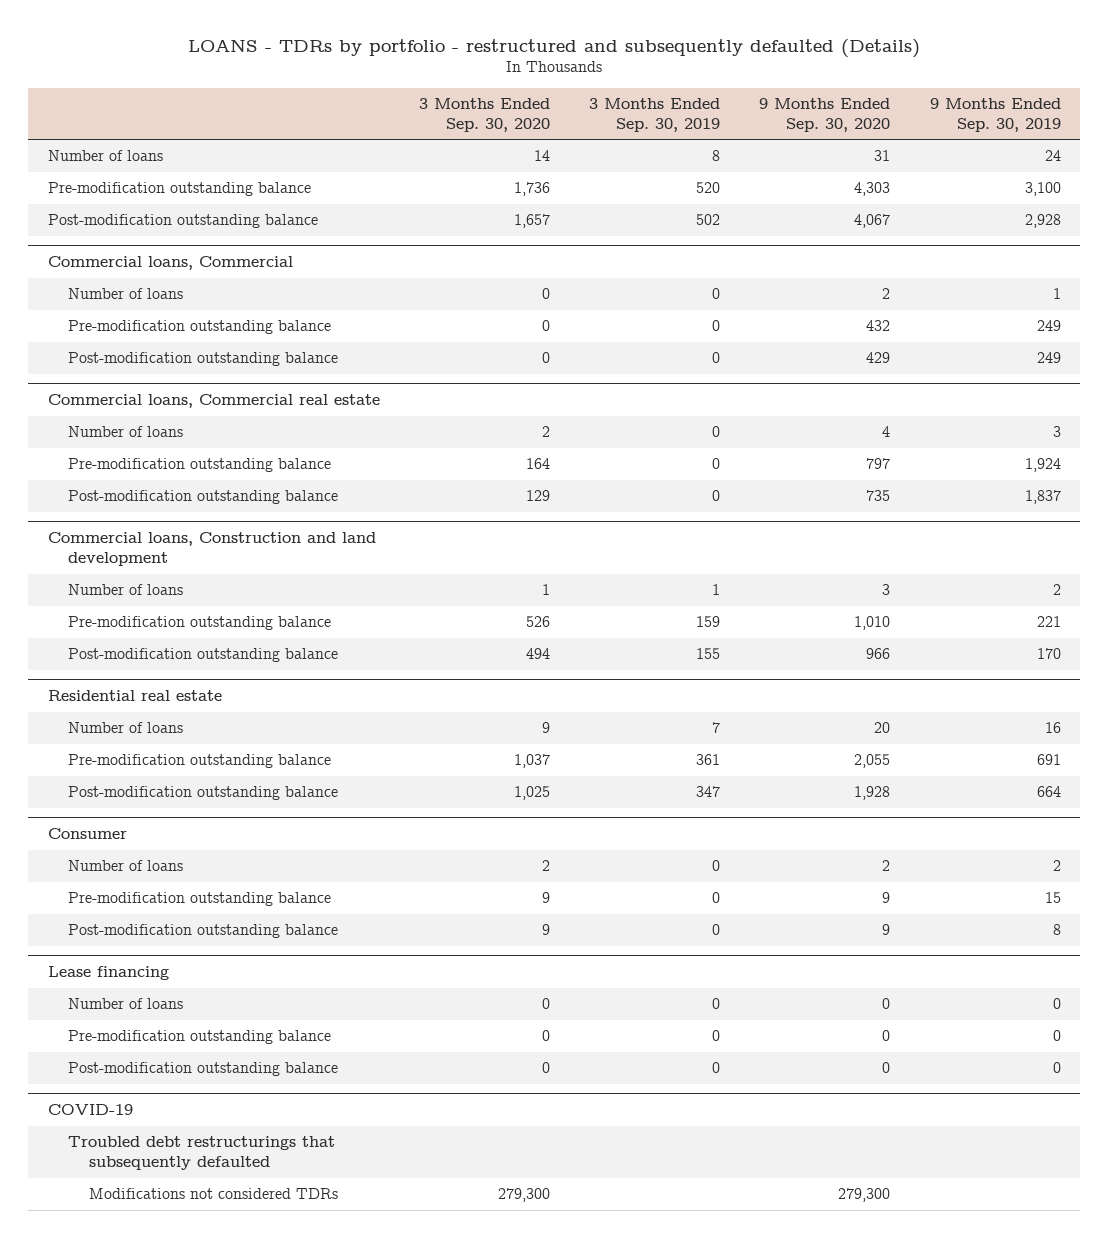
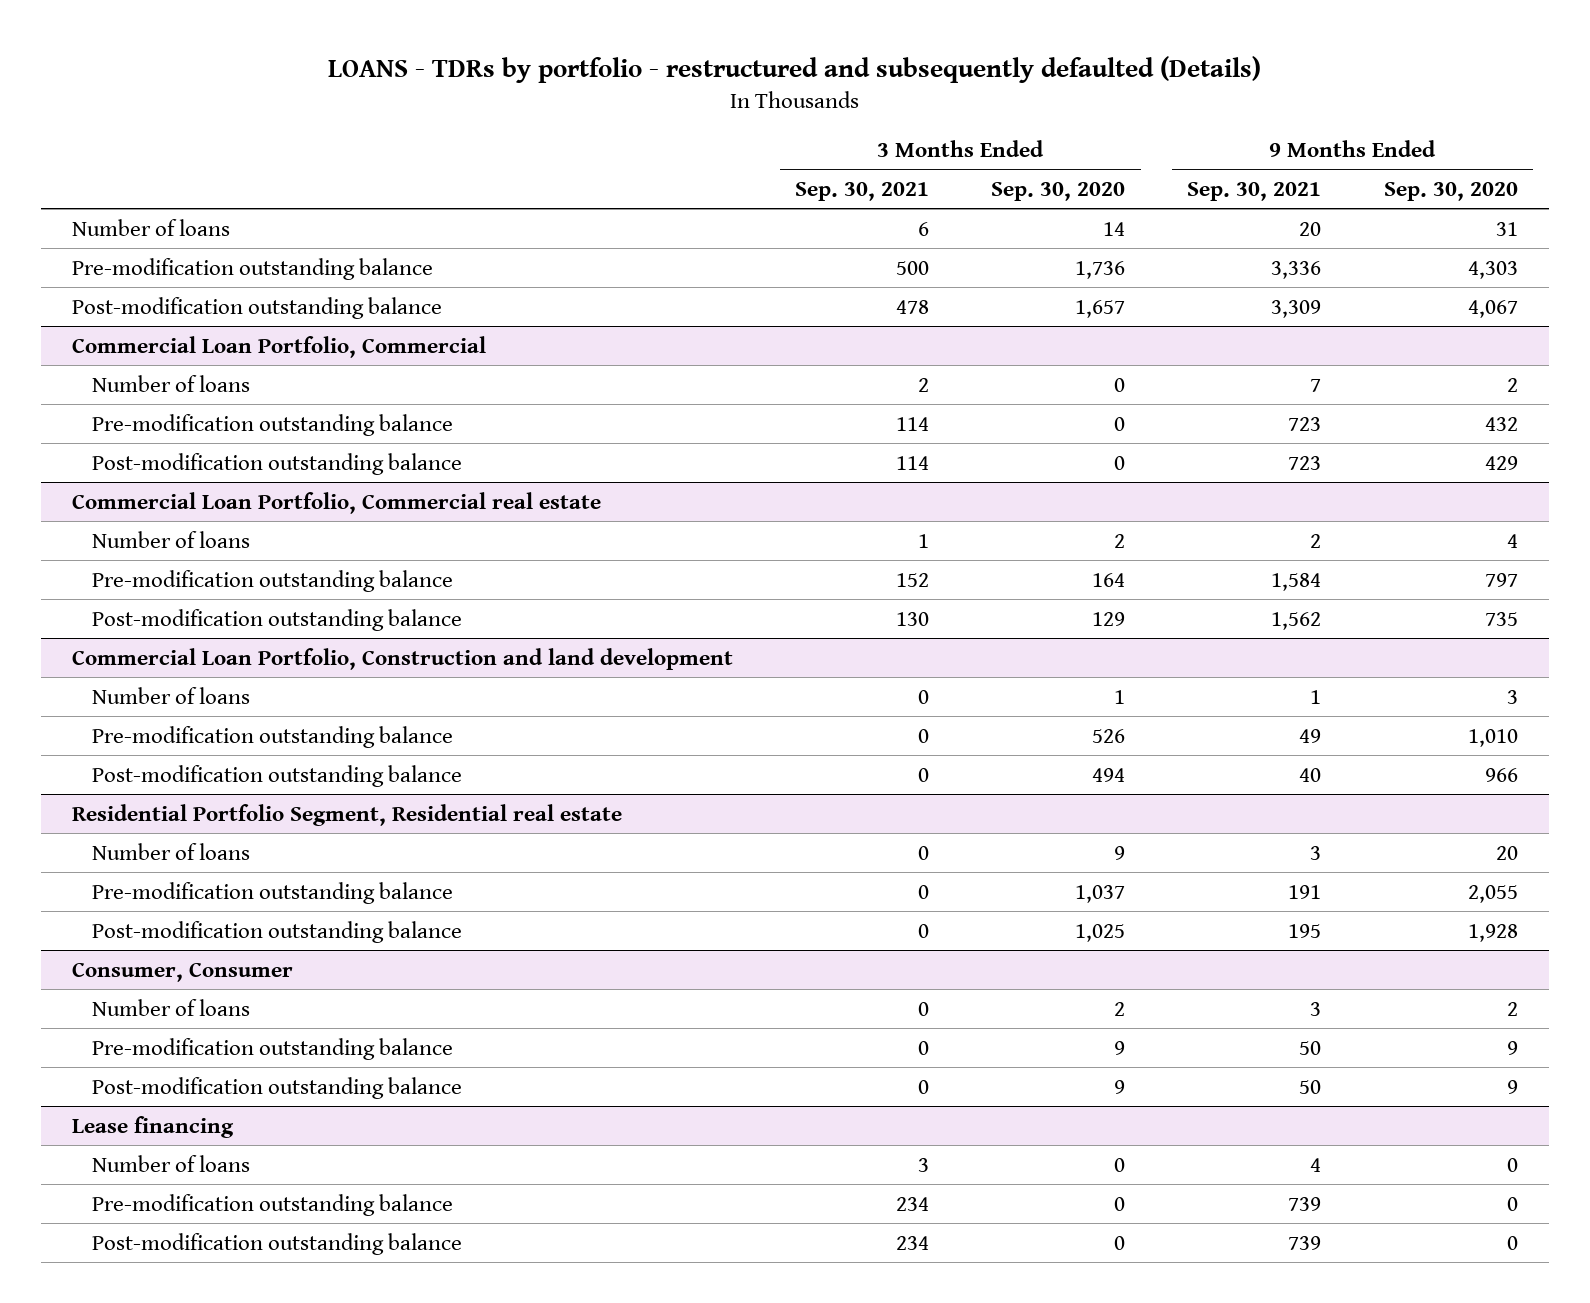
- | 3 Months Ended Sep. 30, 2020 | 3 Months Ended Sep. 30, 2019 | 9 Months Ended Sep. 30, 2020 | 9 Months Ended Sep. 30, 2019
+ | 3 Months Ended Sep. 30, 2021 | 3 Months Ended Sep. 30, 2020 | 9 Months Ended Sep. 30, 2021 | 9 Months Ended Sep. 30, 2020
- Commercial loans, Commercial
+ Commercial Loan Portfolio, Commercial
- Commercial loans, Commercial real estate
+ Commercial Loan Portfolio, Commercial real estate
- Commercial loans, Construction and land development
+ Commercial Loan Portfolio, Construction and land development
- Residential real estate
+ Residential Portfolio Segment, Residential real estate
- Consumer
+ Consumer, Consumer
- COVID-19
- Troubled debt restructurings that subsequently defaulted
- Modifications not considered TDRs | 279,300 | | 279,300 |

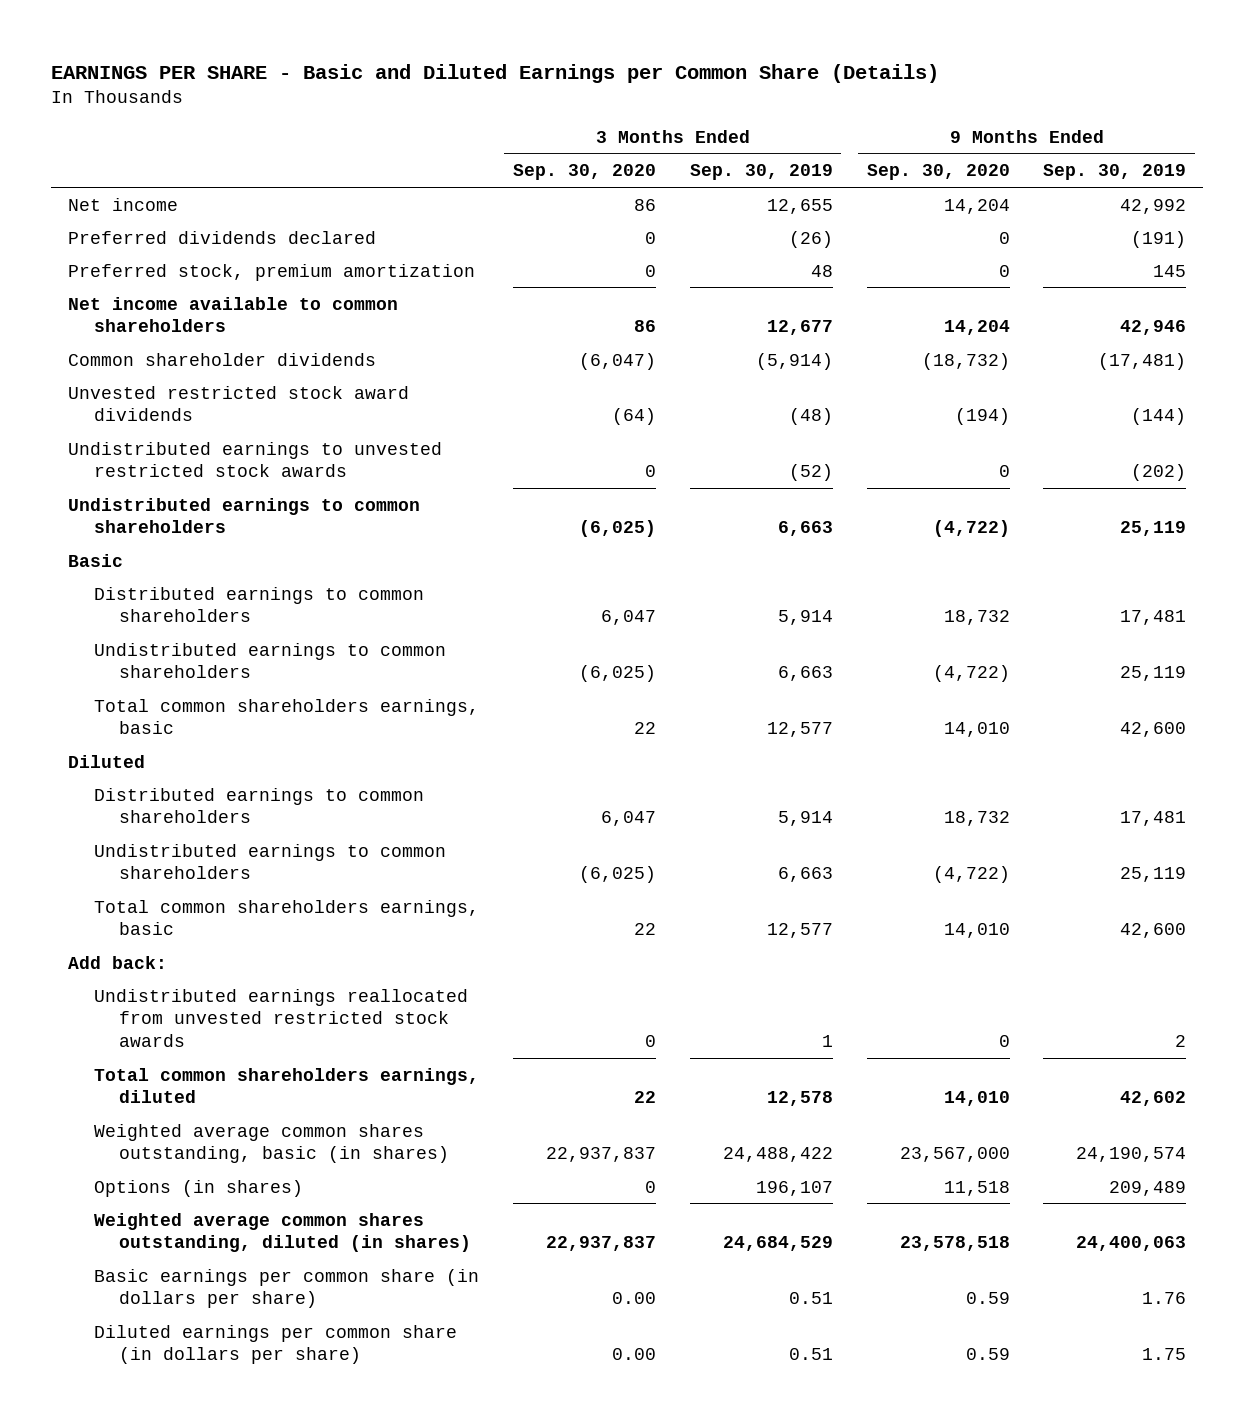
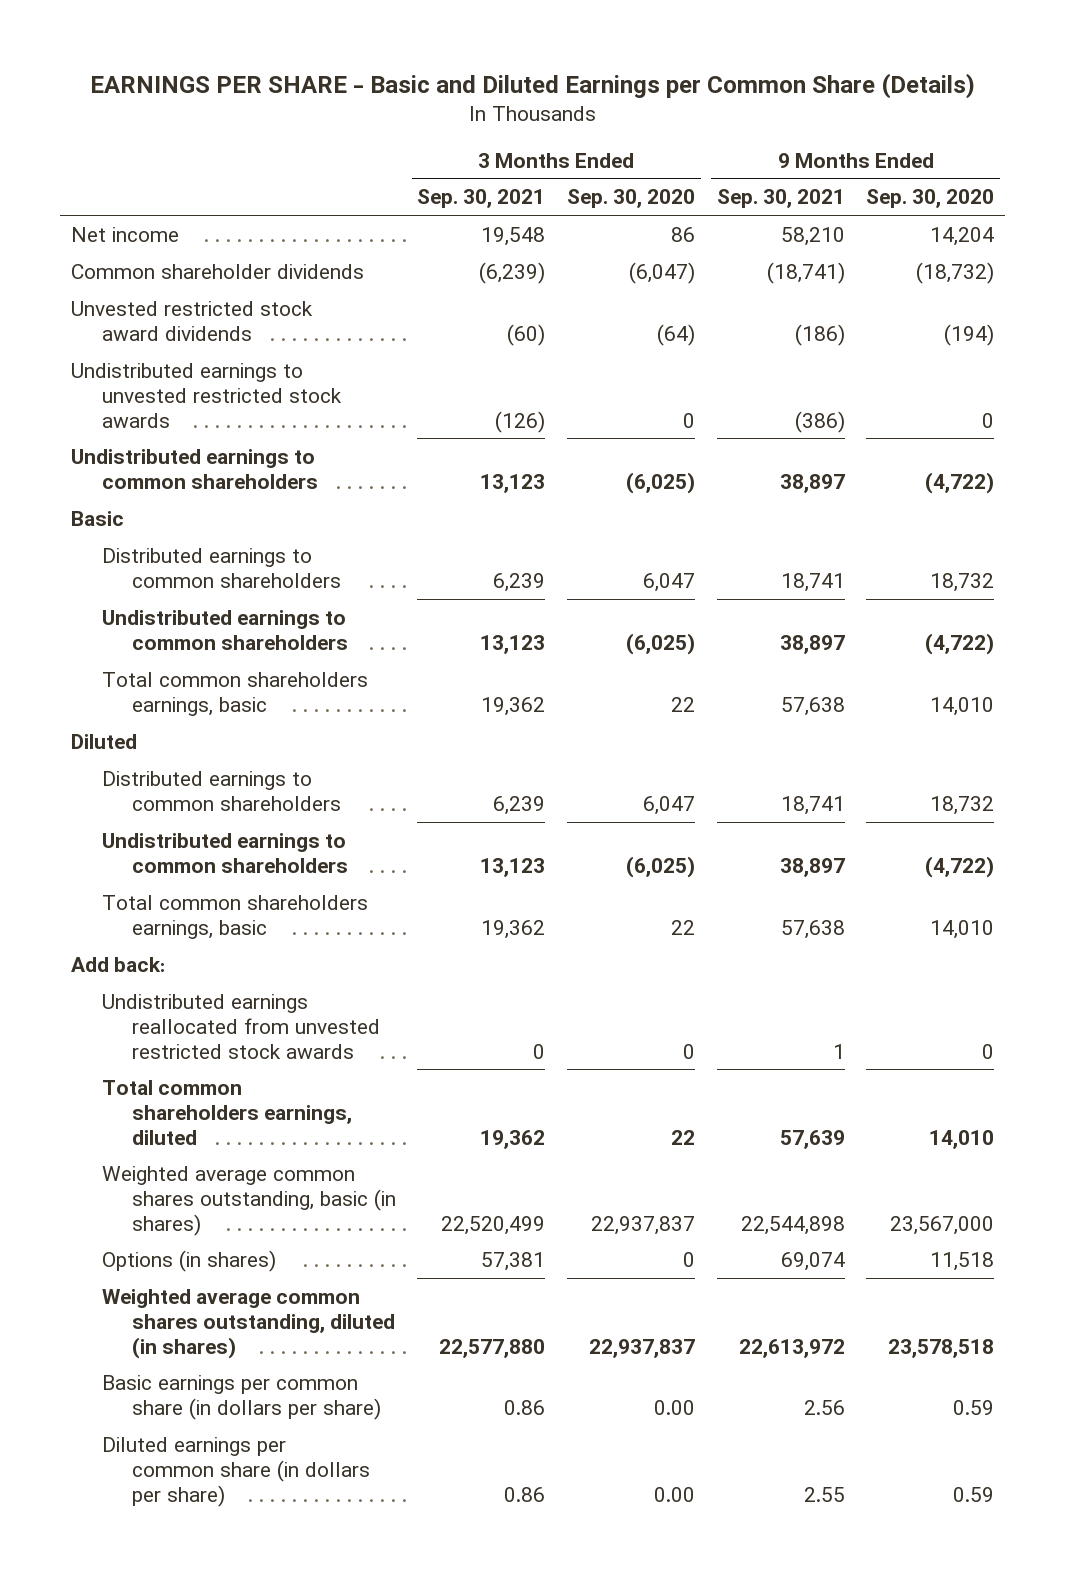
- | 3 Months Ended Sep. 30, 2020 | 3 Months Ended Sep. 30, 2019 | 9 Months Ended Sep. 30, 2020 | 9 Months Ended Sep. 30, 2019
+ | 3 Months Ended Sep. 30, 2021 | 3 Months Ended Sep. 30, 2020 | 9 Months Ended Sep. 30, 2021 | 9 Months Ended Sep. 30, 2020
- Preferred dividends declared | 0 | (26) | 0 | (191)
- Preferred stock, premium amortization | 0 | 48 | 0 | 145
- Net income available to common shareholders | 86 | 12,677 | 14,204 | 42,946

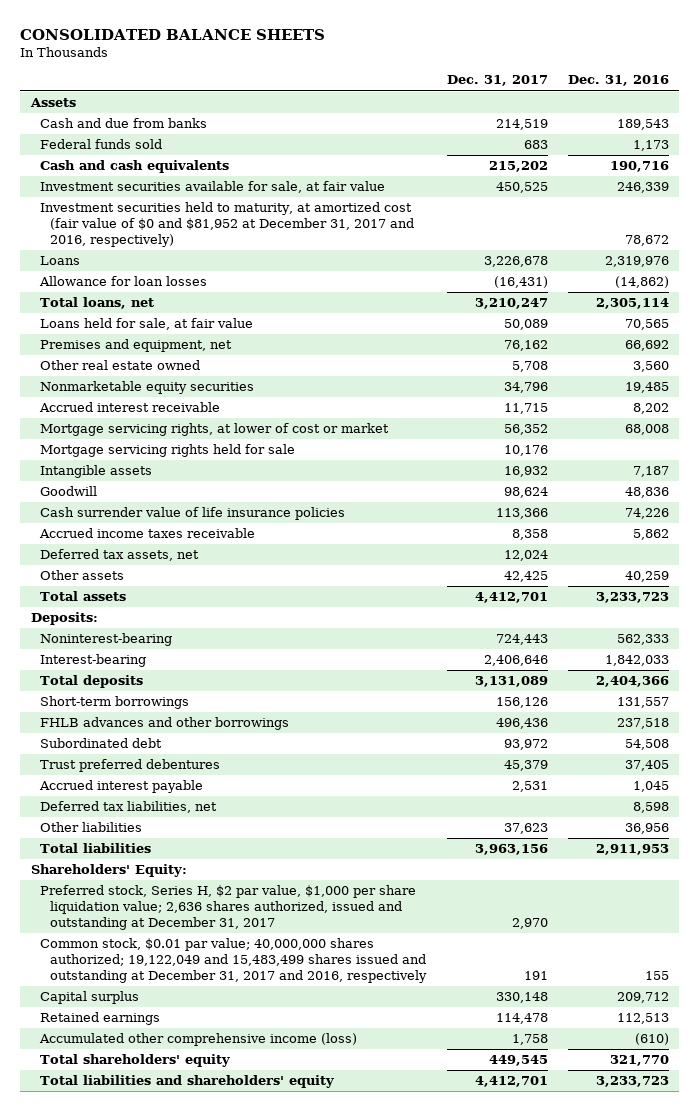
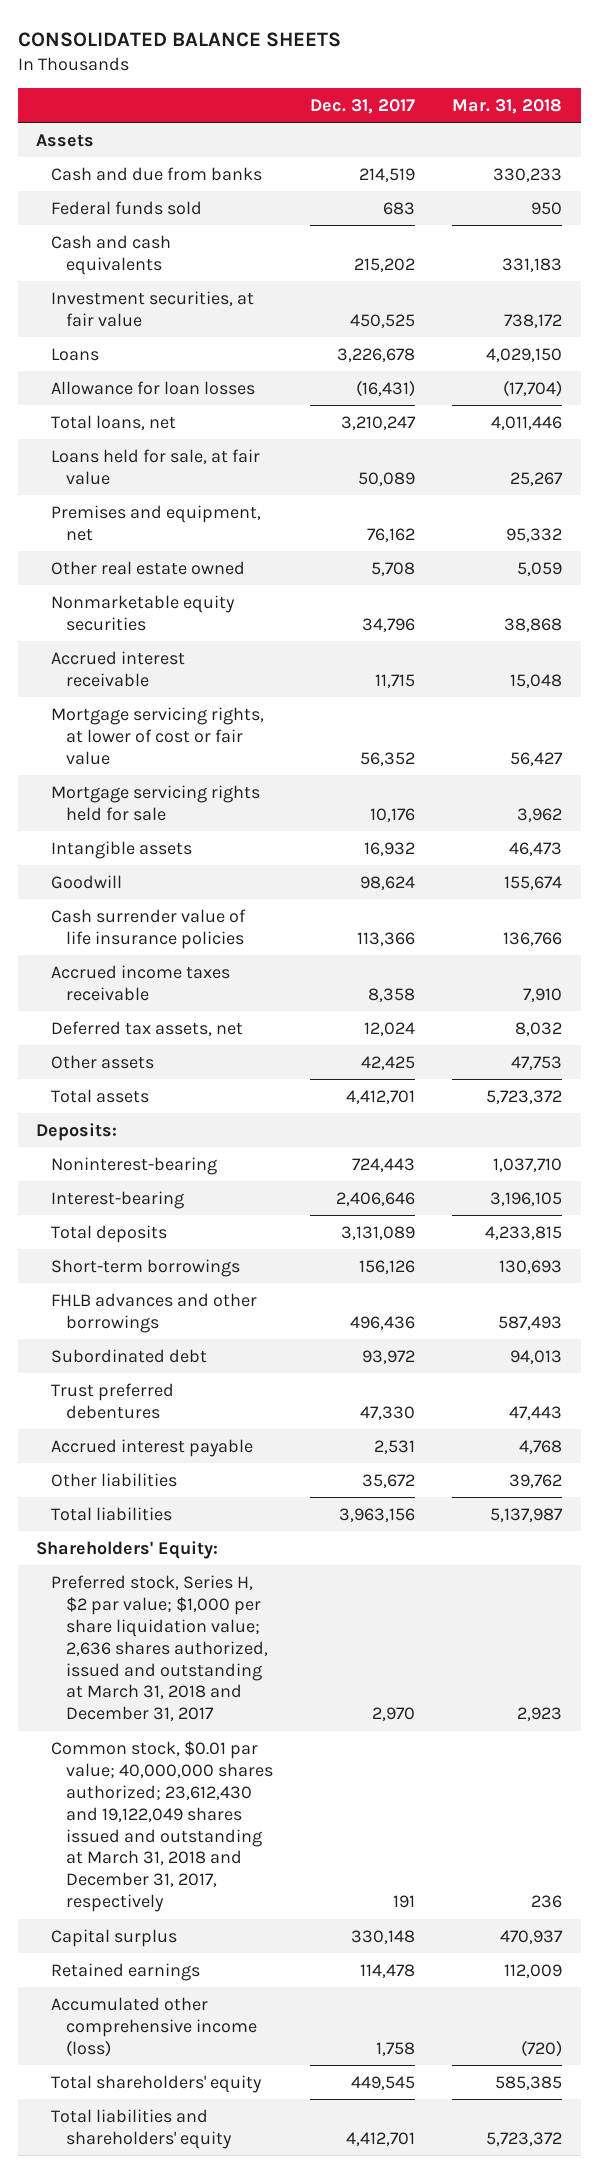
- | Dec. 31, 2017 | Dec. 31, 2016
+ | Dec. 31, 2017 | Mar. 31, 2018
- Investment securities available for sale, at fair value | 450,525 | 246,339
- Investment securities held to maturity, at amortized cost (fair value of $0 and $81,952 at December 31, 2017 and 2016, respectively) | | 78,672
+ Investment securities, at fair value | 450,525 | 738,172
- Mortgage servicing rights, at lower of cost or market | 56,352 | 68,008
+ Mortgage servicing rights, at lower of cost or fair value | 56,352 | 56,427
- Trust preferred debentures | 45,379 | 37,405
+ Trust preferred debentures | 47,330 | 47,443
- Deferred tax liabilities, net | | 8,598
- Other liabilities | 37,623 | 36,956
+ Other liabilities | 35,672 | 39,762
- Preferred stock, Series H, $2 par value, $1,000 per share liquidation value; 2,636 shares authorized, issued and outstanding at December 31, 2017 | 2,970 |
- Common stock, $0.01 par value; 40,000,000 shares authorized; 19,122,049 and 15,483,499 shares issued and outstanding at December 31, 2017 and 2016, respectively | 191 | 155
+ Preferred stock, Series H, $2 par value; $1,000 per share liquidation value; 2,636 shares authorized, issued and outstanding at March 31, 2018 and December 31, 2017 | 2,970 | 2,923
+ Common stock, $0.01 par value; 40,000,000 shares authorized; 23,612,430 and 19,122,049 shares issued and outstanding at March 31, 2018 and December 31, 2017, respectively | 191 | 236

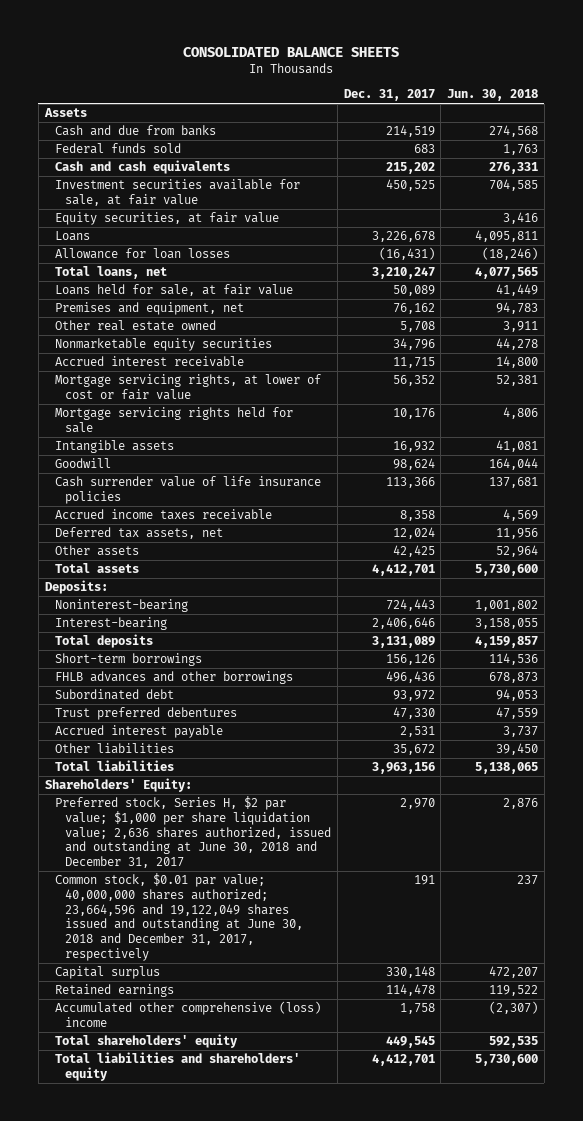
- | Dec. 31, 2017 | Mar. 31, 2018
+ | Dec. 31, 2017 | Jun. 30, 2018
- Investment securities, at fair value | 450,525 | 738,172
+ Investment securities available for sale, at fair value | 450,525 | 704,585
+ Equity securities, at fair value | | 3,416
- Preferred stock, Series H, $2 par value; $1,000 per share liquidation value; 2,636 shares authorized, issued and outstanding at March 31, 2018 and December 31, 2017 | 2,970 | 2,923
- Common stock, $0.01 par value; 40,000,000 shares authorized; 23,612,430 and 19,122,049 shares issued and outstanding at March 31, 2018 and December 31, 2017, respectively | 191 | 236
+ Preferred stock, Series H, $2 par value; $1,000 per share liquidation value; 2,636 shares authorized, issued and outstanding at June 30, 2018 and December 31, 2017 | 2,970 | 2,876
+ Common stock, $0.01 par value; 40,000,000 shares authorized; 23,664,596 and 19,122,049 shares issued and outstanding at June 30, 2018 and December 31, 2017, respectively | 191 | 237
- Accumulated other comprehensive income (loss) | 1,758 | (720)
+ Accumulated other comprehensive (loss) income | 1,758 | (2,307)

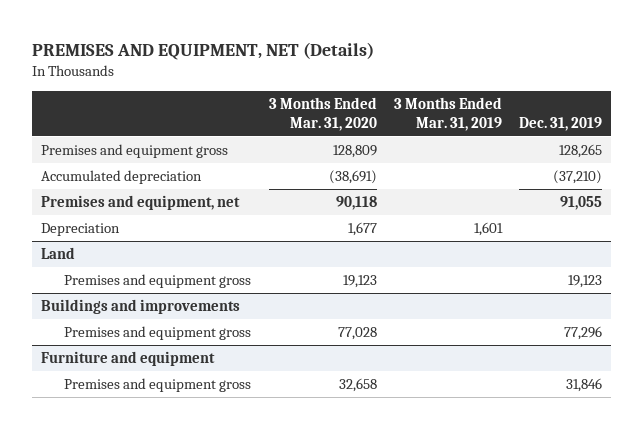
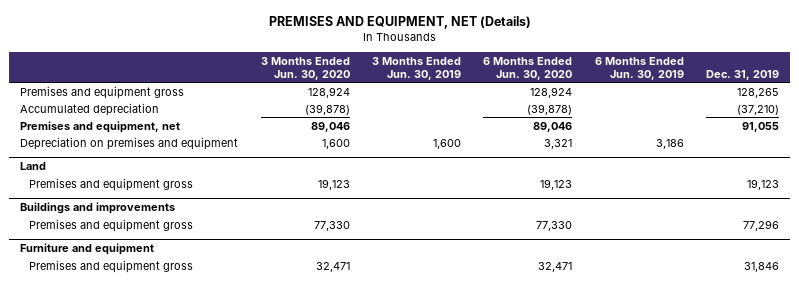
- | 3 Months Ended Mar. 31, 2020 | 3 Months Ended Mar. 31, 2019 | Dec. 31, 2019
+ | 3 Months Ended Jun. 30, 2020 | 3 Months Ended Jun. 30, 2019 | 6 Months Ended Jun. 30, 2020 | 6 Months Ended Jun. 30, 2019 | Dec. 31, 2019
- Depreciation | 1,677 | 1,601 |
+ Depreciation on premises and equipment | 1,600 | 1,600 | 3,321 | 3,186 |

